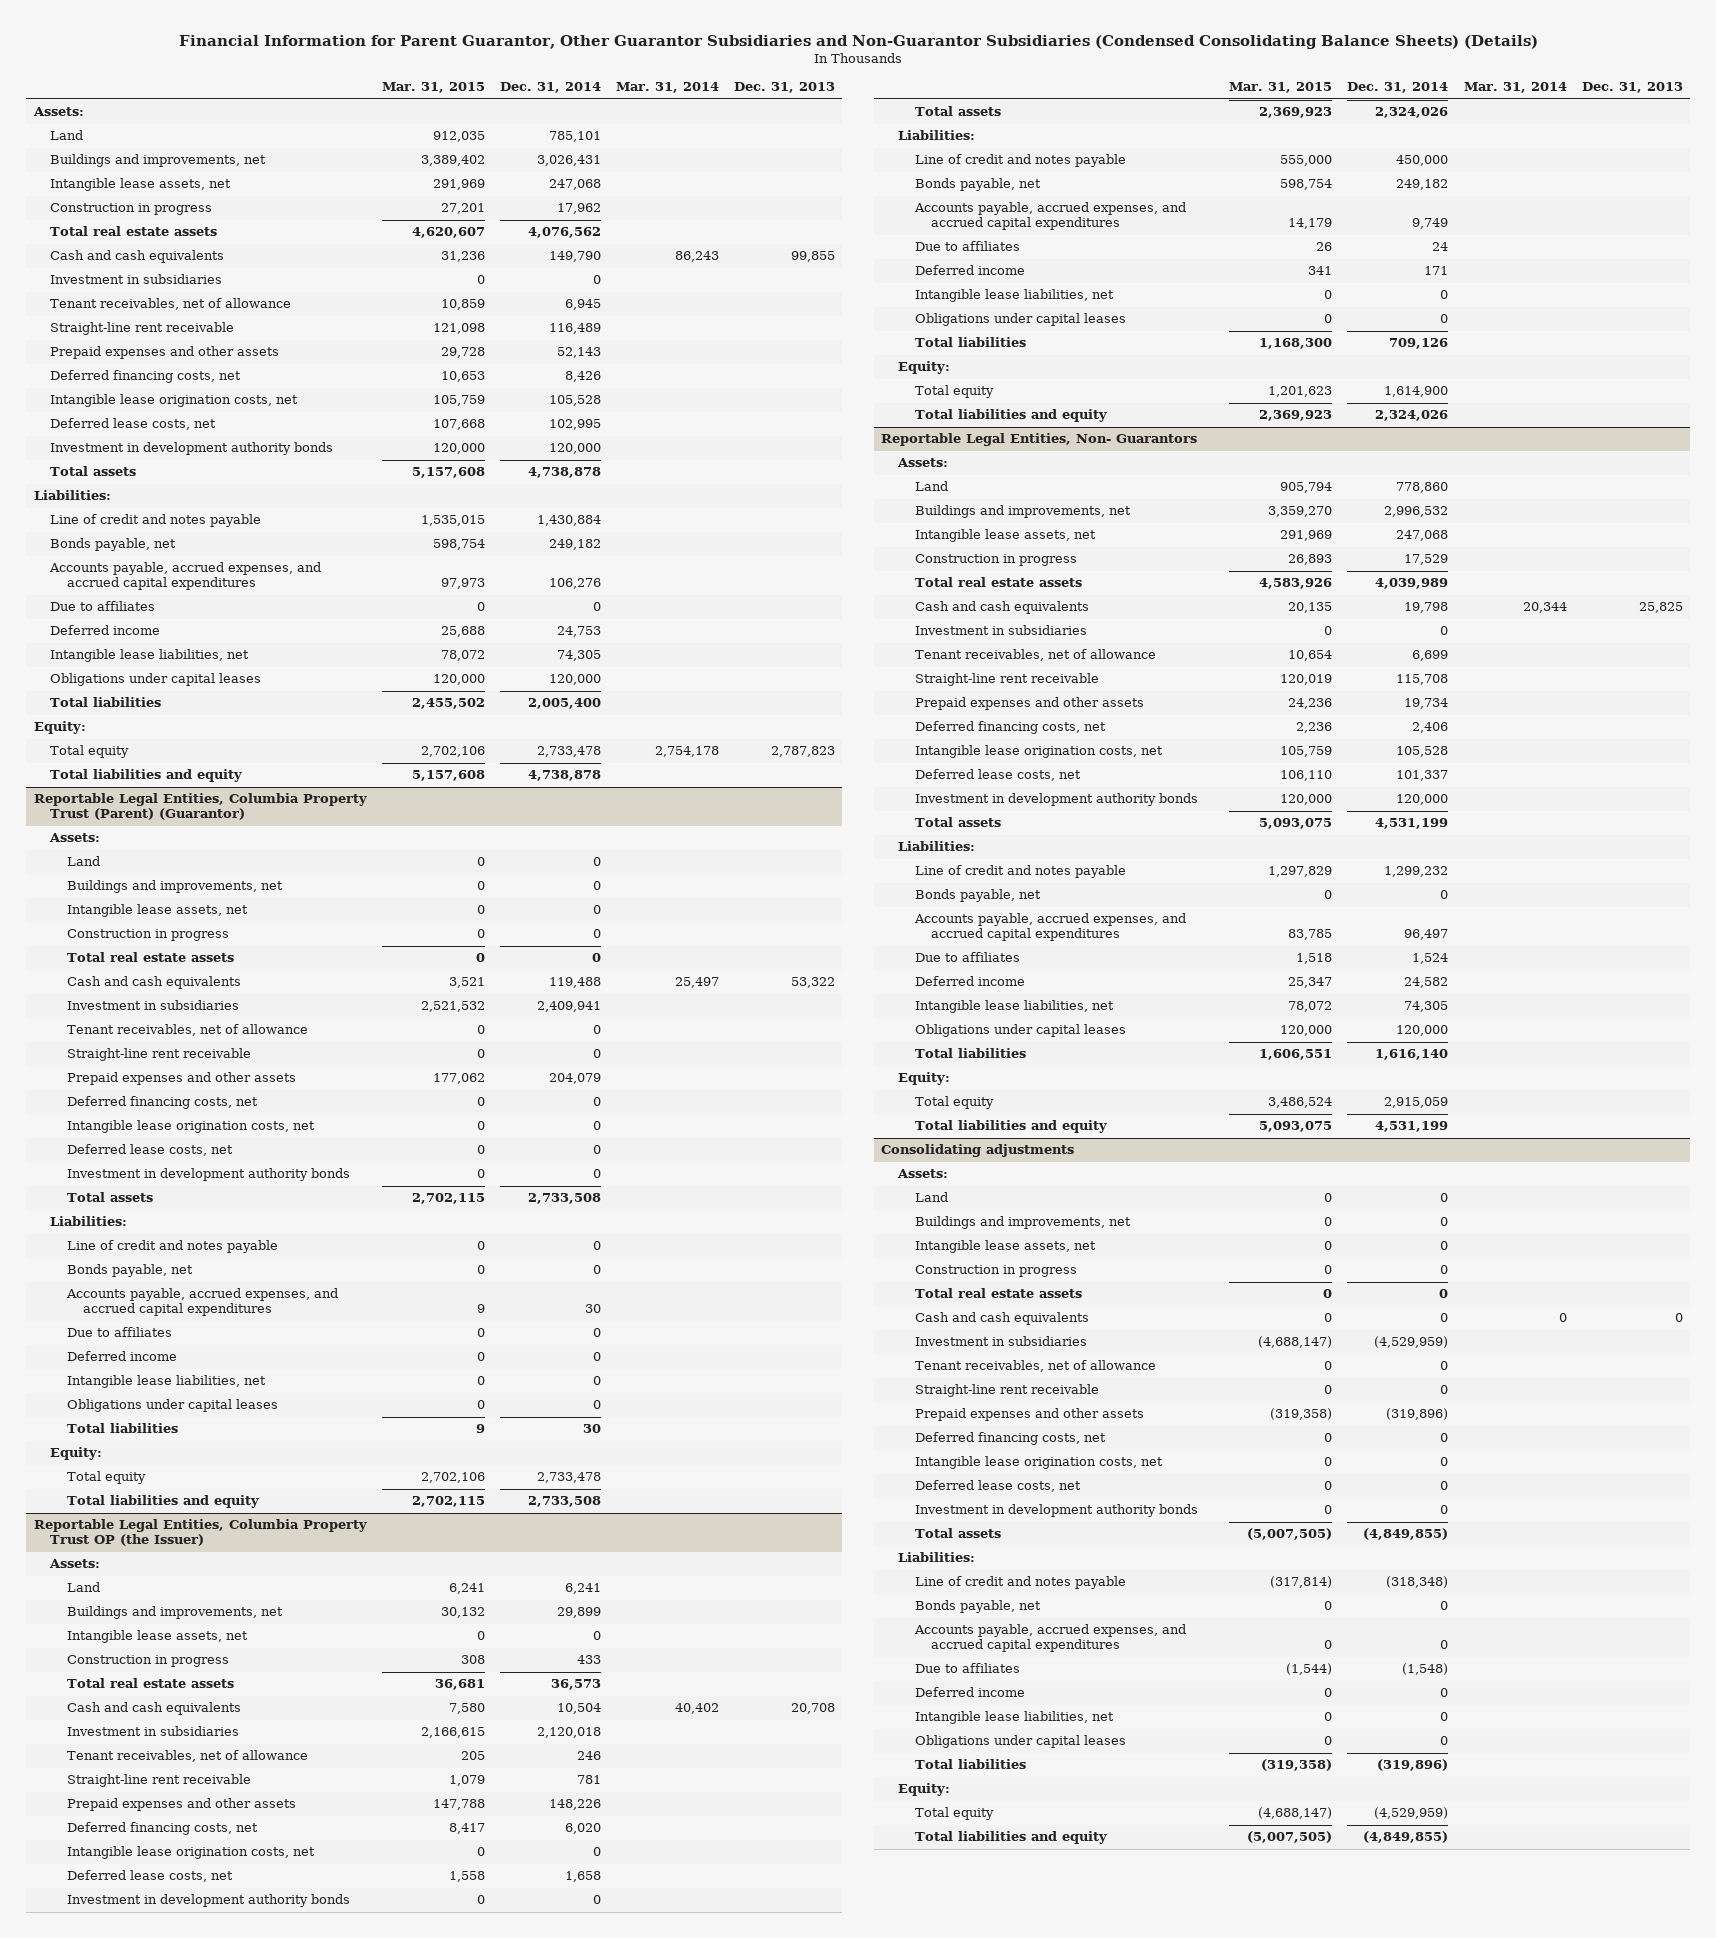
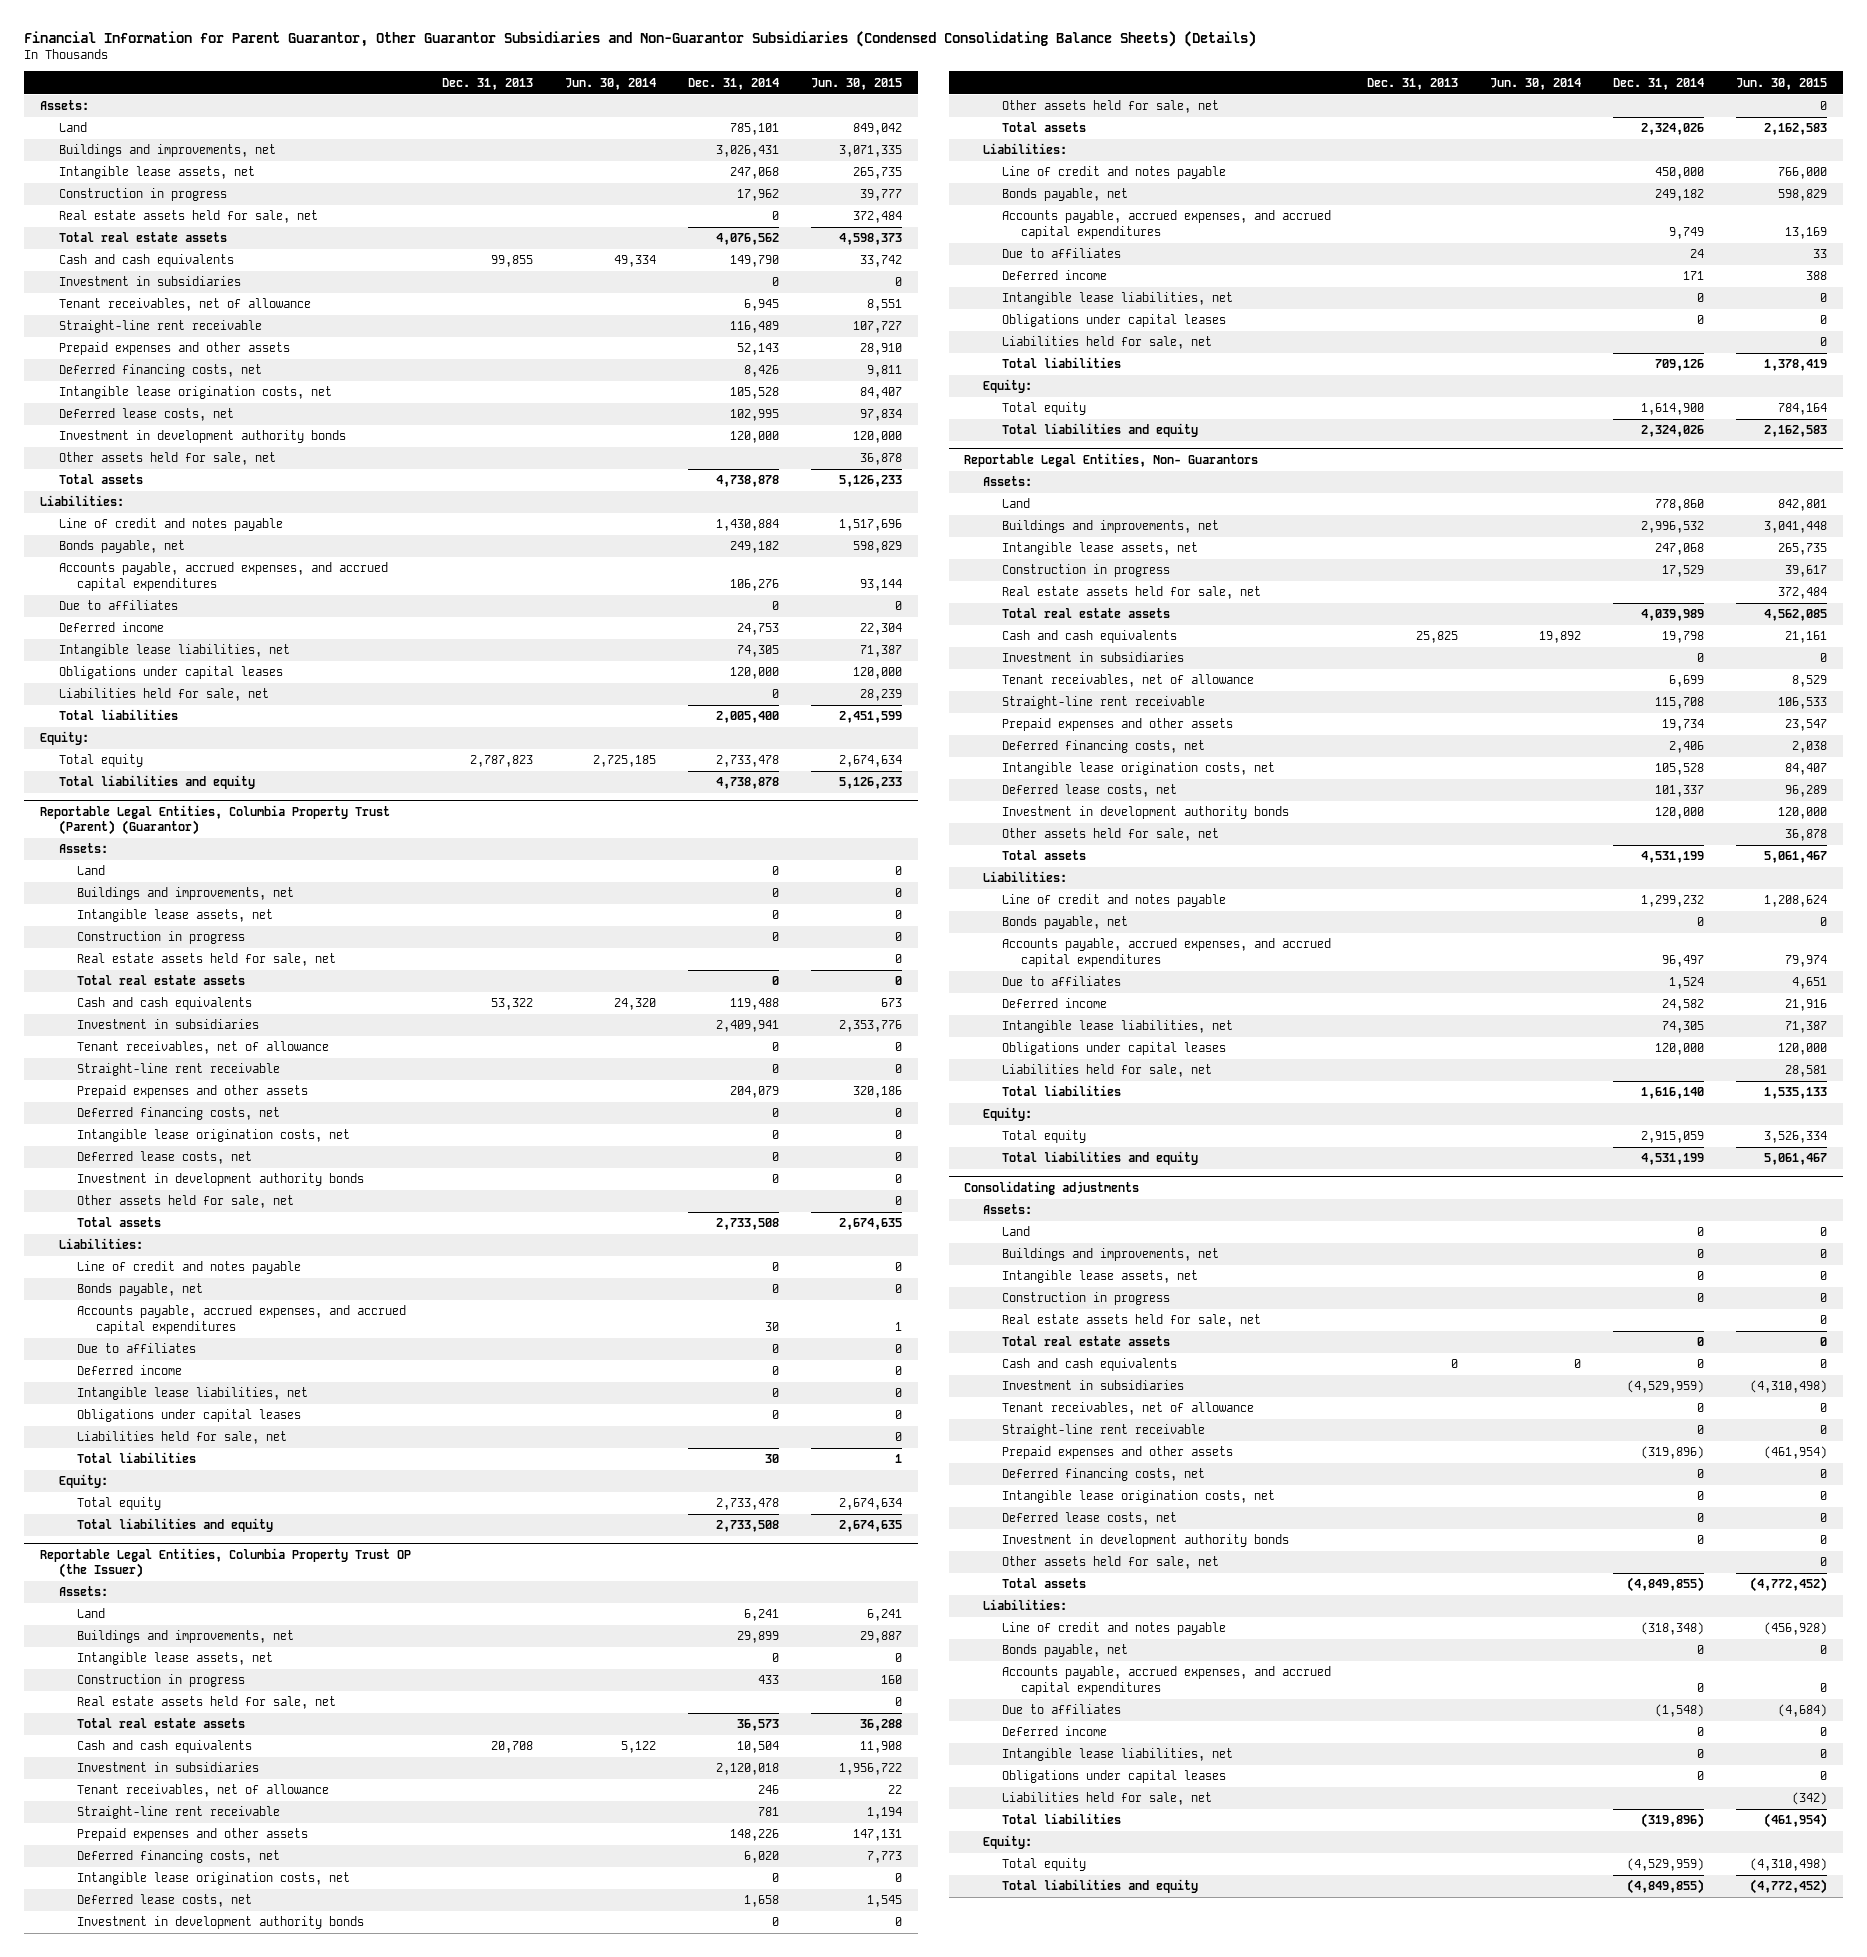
- | Mar. 31, 2015 | Dec. 31, 2014 | Mar. 31, 2014 | Dec. 31, 2013
+ | Dec. 31, 2013 | Jun. 30, 2014 | Dec. 31, 2014 | Jun. 30, 2015
+ Real estate assets held for sale, net | | | 0 | 372,484
+ Other assets held for sale, net | | | | 36,878
+ Liabilities held for sale, net | | | 0 | 28,239
@ Reportable Legal Entities, Columbia Property Trust (Parent) (Guarantor)
+ Real estate assets held for sale, net | | | | 0
+ Other assets held for sale, net | | | | 0
+ Liabilities held for sale, net | | | | 0
@ Reportable Legal Entities, Columbia Property Trust OP (the Issuer)
+ Real estate assets held for sale, net | | | | 0
+ Other assets held for sale, net | | | | 0
+ Liabilities held for sale, net | | | | 0
@ Reportable Legal Entities, Non- Guarantors
+ Real estate assets held for sale, net | | | | 372,484
+ Other assets held for sale, net | | | | 36,878
+ Liabilities held for sale, net | | | | 28,581
@ Consolidating adjustments
+ Real estate assets held for sale, net | | | | 0
+ Other assets held for sale, net | | | | 0
+ Liabilities held for sale, net | | | | (342)

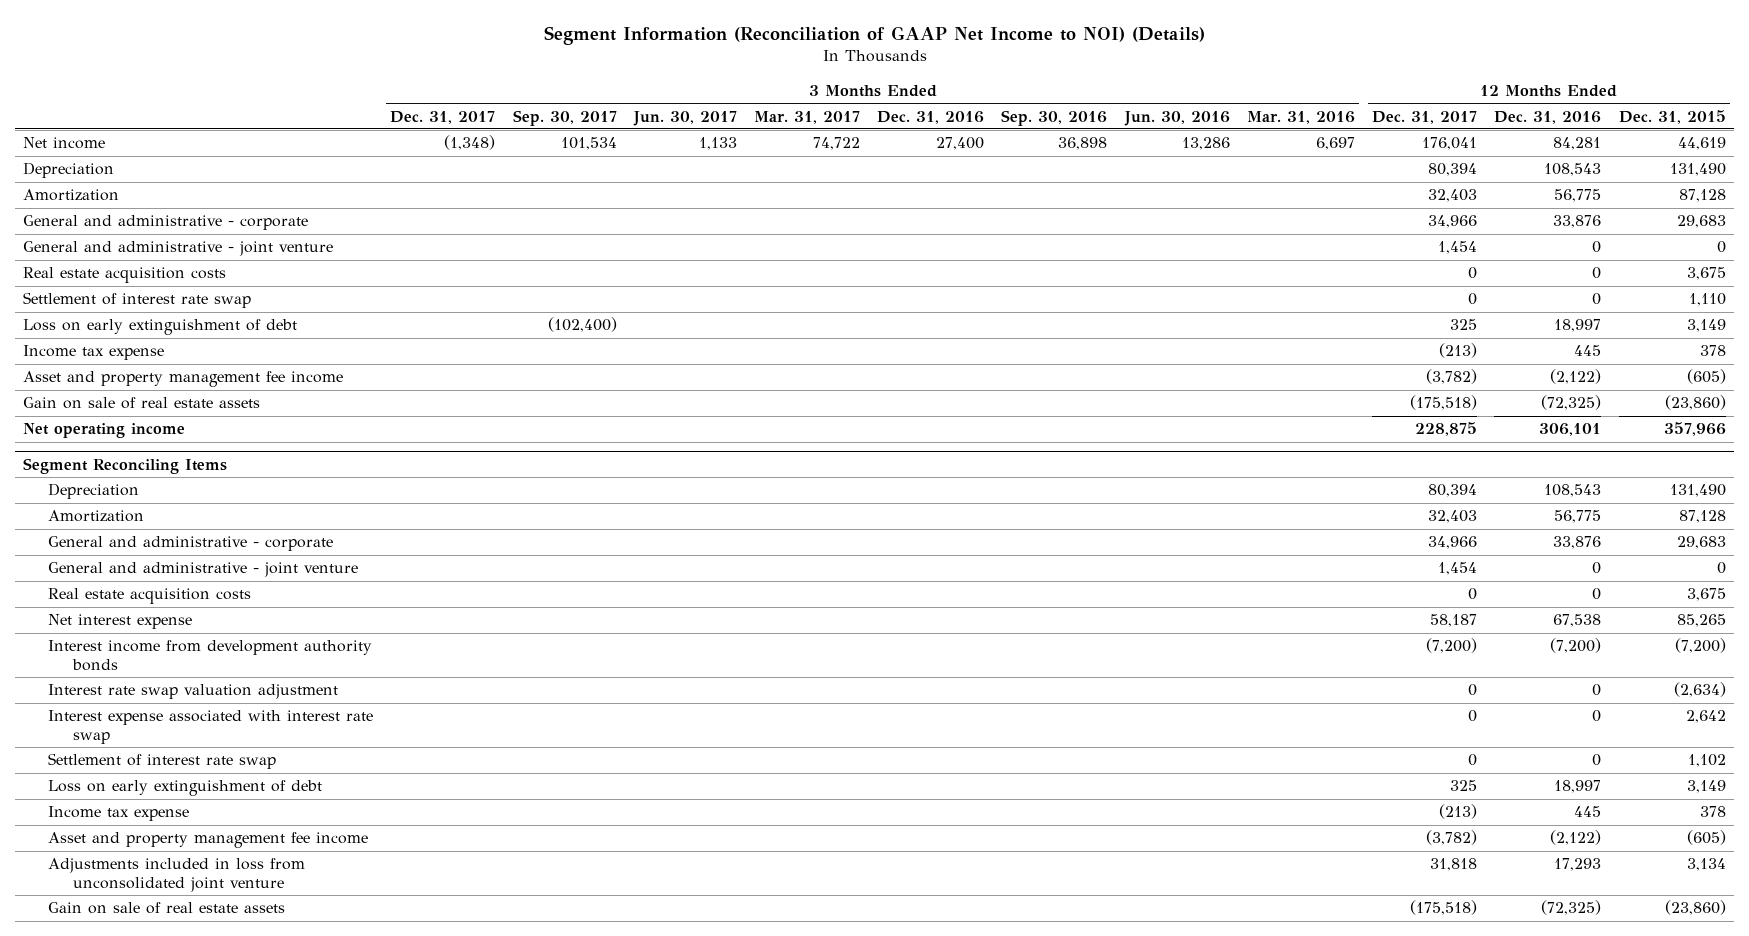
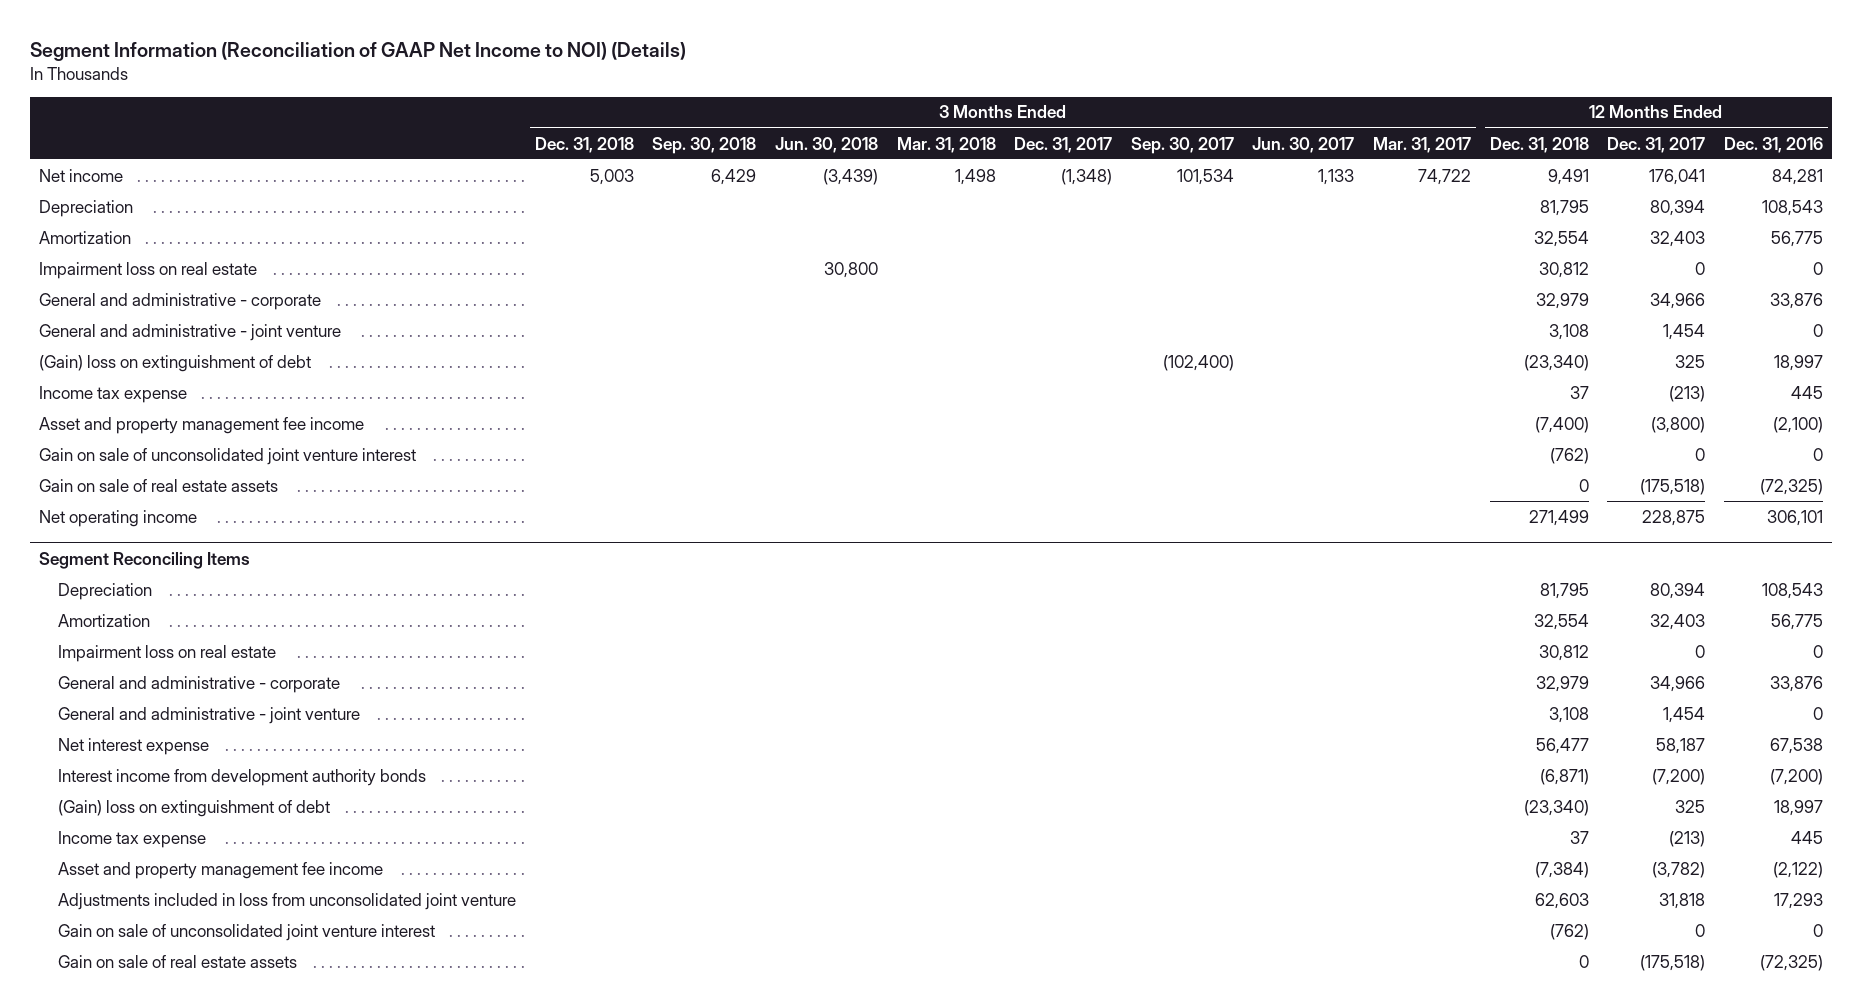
- | 3 Months Ended Dec. 31, 2017 | 3 Months Ended Sep. 30, 2017 | 3 Months Ended Jun. 30, 2017 | 3 Months Ended Mar. 31, 2017 | 3 Months Ended Dec. 31, 2016 | 3 Months Ended Sep. 30, 2016 | 3 Months Ended Jun. 30, 2016 | 3 Months Ended Mar. 31, 2016 | 12 Months Ended Dec. 31, 2017 | 12 Months Ended Dec. 31, 2016 | 12 Months Ended Dec. 31, 2015
+ | 3 Months Ended Dec. 31, 2018 | 3 Months Ended Sep. 30, 2018 | 3 Months Ended Jun. 30, 2018 | 3 Months Ended Mar. 31, 2018 | 3 Months Ended Dec. 31, 2017 | 3 Months Ended Sep. 30, 2017 | 3 Months Ended Jun. 30, 2017 | 3 Months Ended Mar. 31, 2017 | 12 Months Ended Dec. 31, 2018 | 12 Months Ended Dec. 31, 2017 | 12 Months Ended Dec. 31, 2016
+ Impairment loss on real estate | | | 30,800 | | | | | | 30,812 | 0 | 0
- Real estate acquisition costs | | | | | | | | | 0 | 0 | 3,675
- Settlement of interest rate swap | | | | | | | | | 0 | 0 | 1,110
- Loss on early extinguishment of debt | | (102,400) | | | | | | | 325 | 18,997 | 3,149
+ (Gain) loss on extinguishment of debt | | | | | | (102,400) | | | (23,340) | 325 | 18,997
- Asset and property management fee income | | | | | | | | | (3,782) | (2,122) | (605)
+ Asset and property management fee income | | | | | | | | | (7,400) | (3,800) | (2,100)
+ Gain on sale of unconsolidated joint venture interest | | | | | | | | | (762) | 0 | 0
@ Segment Reconciling Items
+ Impairment loss on real estate | | | | | | | | | 30,812 | 0 | 0
- Real estate acquisition costs | | | | | | | | | 0 | 0 | 3,675
- Interest rate swap valuation adjustment | | | | | | | | | 0 | 0 | (2,634)
- Interest expense associated with interest rate swap | | | | | | | | | 0 | 0 | 2,642
- Settlement of interest rate swap | | | | | | | | | 0 | 0 | 1,102
- Loss on early extinguishment of debt | | | | | | | | | 325 | 18,997 | 3,149
+ (Gain) loss on extinguishment of debt | | | | | | | | | (23,340) | 325 | 18,997
+ Gain on sale of unconsolidated joint venture interest | | | | | | | | | (762) | 0 | 0

